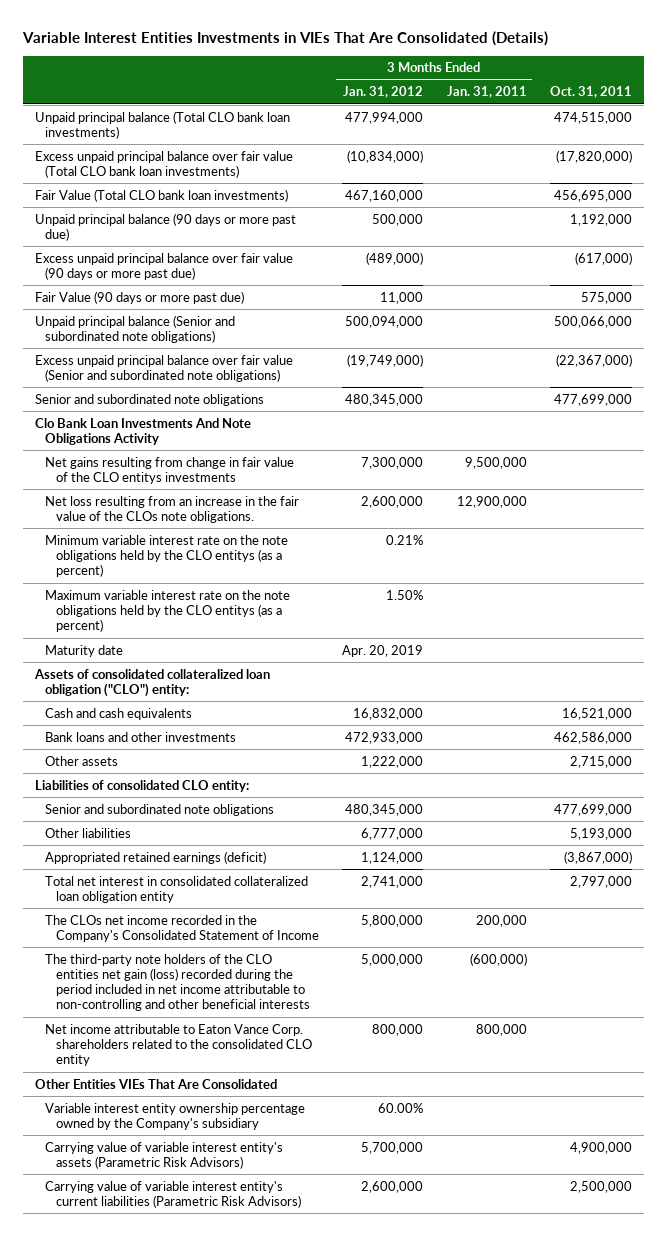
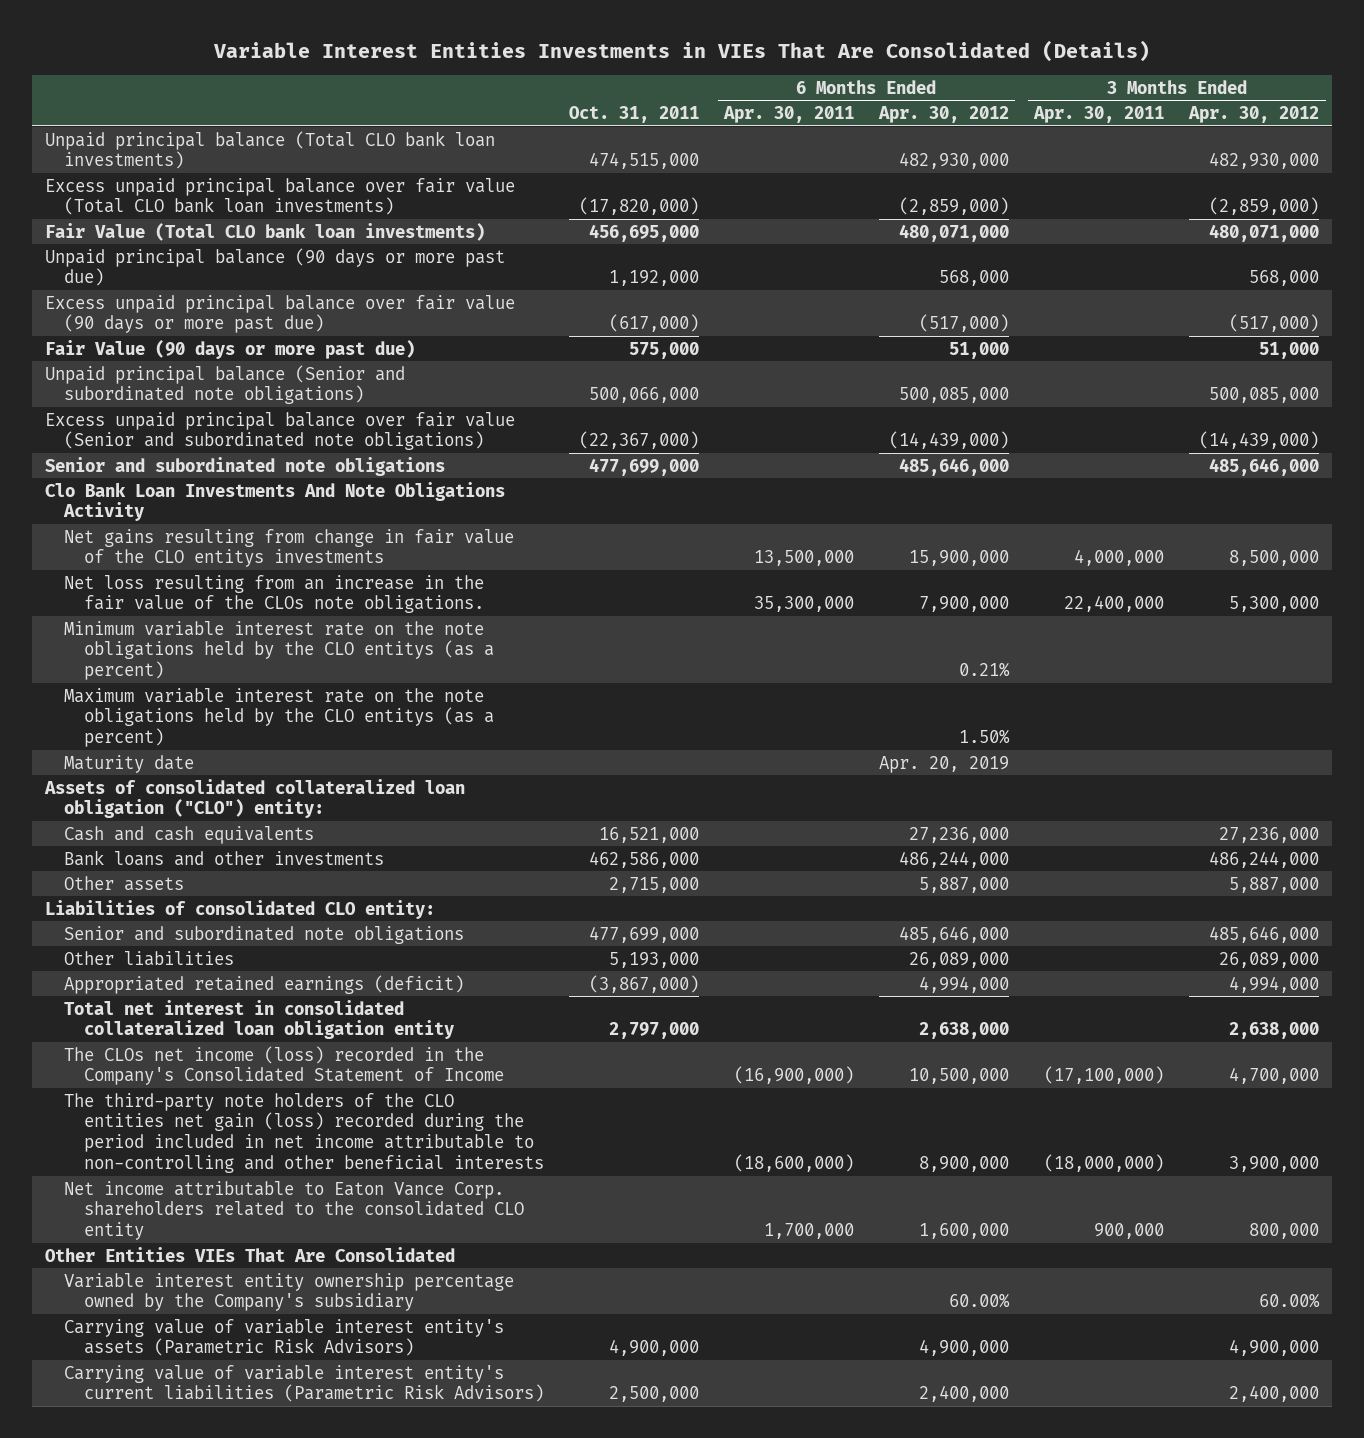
- | 3 Months Ended Jan. 31, 2012 | 3 Months Ended Jan. 31, 2011 | Oct. 31, 2011
+ | Oct. 31, 2011 | 6 Months Ended Apr. 30, 2011 | 6 Months Ended Apr. 30, 2012 | 3 Months Ended Apr. 30, 2011 | 3 Months Ended Apr. 30, 2012
- The CLOs net income recorded in the Company's Consolidated Statement of Income | 5,800,000 | 200,000 |
+ The CLOs net income (loss) recorded in the Company's Consolidated Statement of Income | | (16,900,000) | 10,500,000 | (17,100,000) | 4,700,000

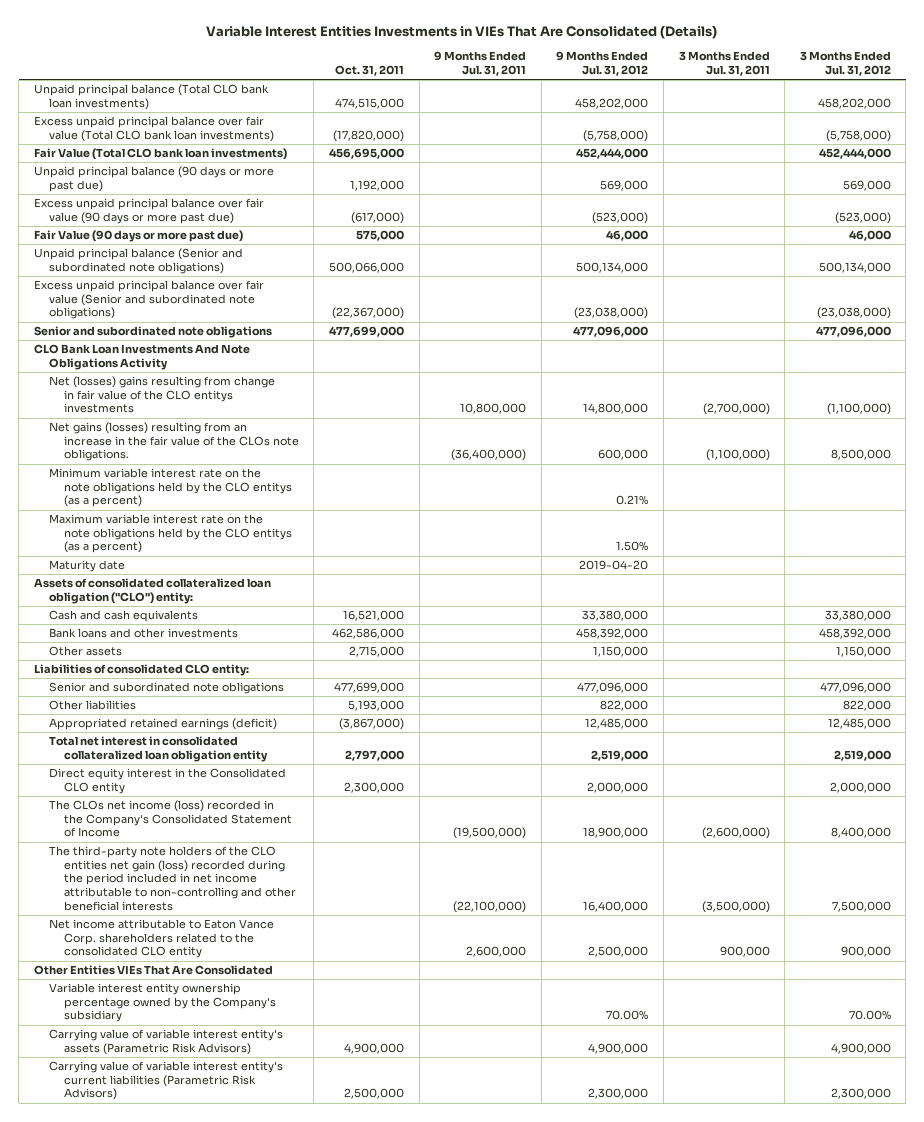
- | Oct. 31, 2011 | 6 Months Ended Apr. 30, 2011 | 6 Months Ended Apr. 30, 2012 | 3 Months Ended Apr. 30, 2011 | 3 Months Ended Apr. 30, 2012
+ | Oct. 31, 2011 | 9 Months Ended Jul. 31, 2011 | 9 Months Ended Jul. 31, 2012 | 3 Months Ended Jul. 31, 2011 | 3 Months Ended Jul. 31, 2012
- Clo Bank Loan Investments And Note Obligations Activity
- Net gains resulting from change in fair value of the CLO entitys investments | | 13,500,000 | 15,900,000 | 4,000,000 | 8,500,000
- Net loss resulting from an increase in the fair value of the CLOs note obligations. | | 35,300,000 | 7,900,000 | 22,400,000 | 5,300,000
+ CLO Bank Loan Investments And Note Obligations Activity
+ Net (losses) gains resulting from change in fair value of the CLO entitys investments | | 10,800,000 | 14,800,000 | (2,700,000) | (1,100,000)
+ Net gains (losses) resulting from an increase in the fair value of the CLOs note obligations. | | (36,400,000) | 600,000 | (1,100,000) | 8,500,000
+ Direct equity interest in the Consolidated CLO entity | 2,300,000 | | 2,000,000 | | 2,000,000

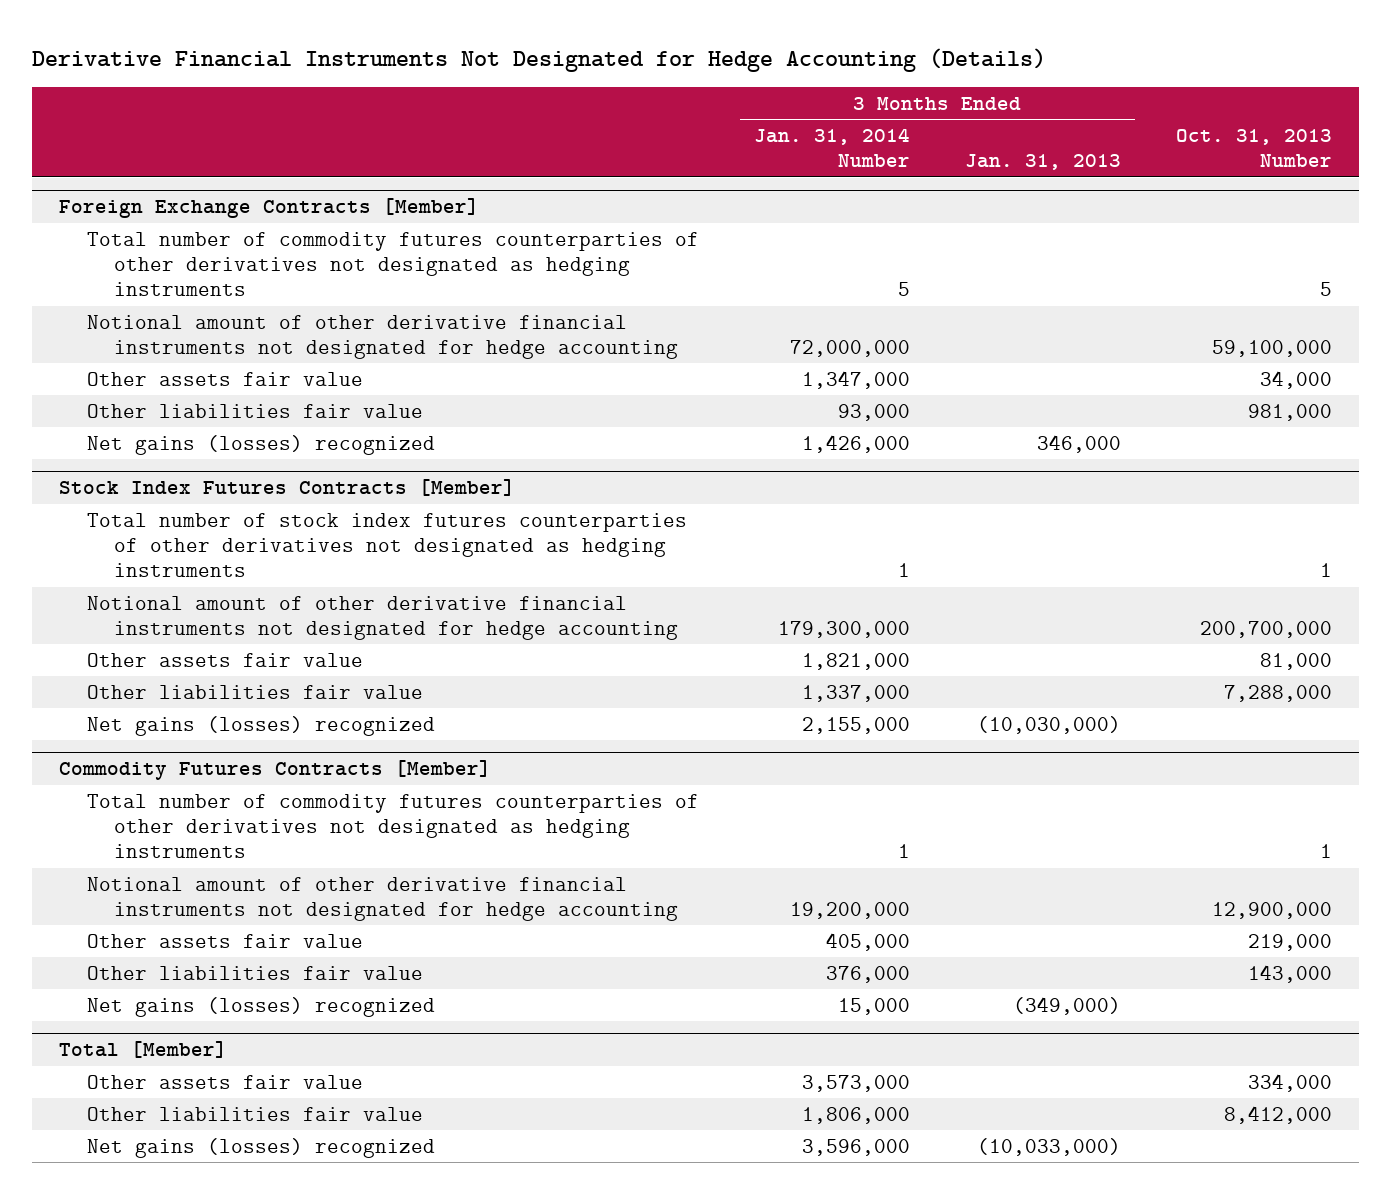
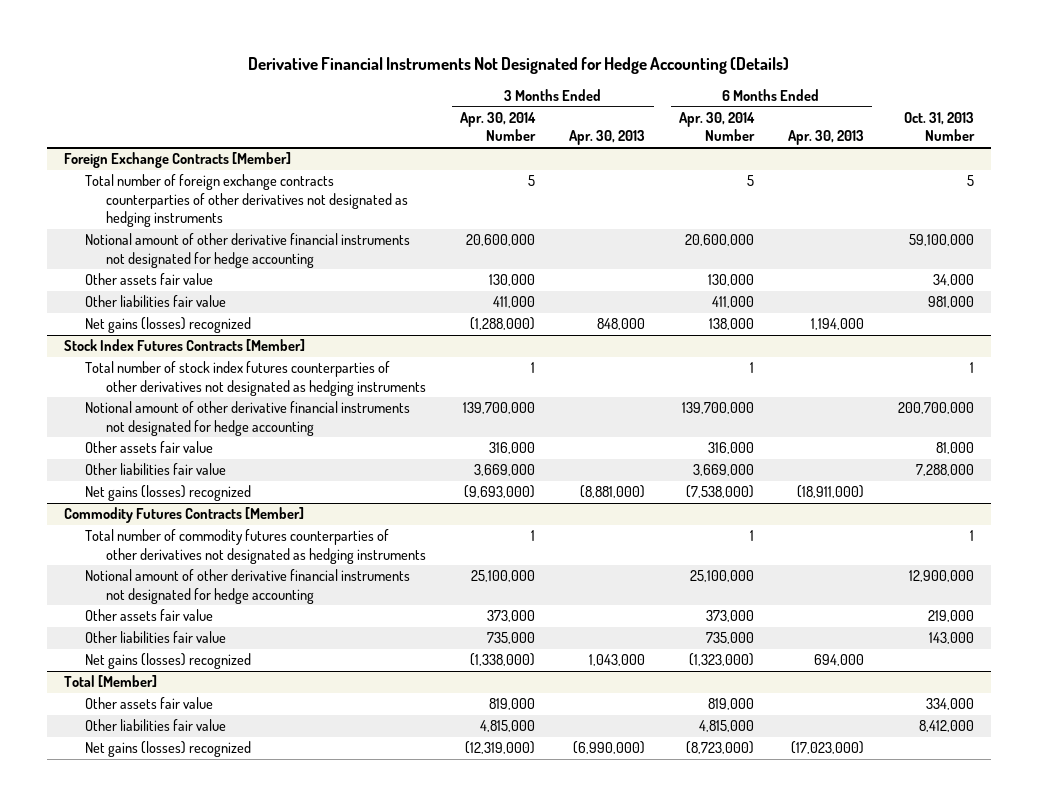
- | 3 Months Ended Jan. 31, 2014 Number | 3 Months Ended Jan. 31, 2013 | Oct. 31, 2013 Number
+ | 3 Months Ended Apr. 30, 2014 Number | 3 Months Ended Apr. 30, 2013 | 6 Months Ended Apr. 30, 2014 Number | 6 Months Ended Apr. 30, 2013 | Oct. 31, 2013 Number
@ Foreign Exchange Contracts [Member]
- Total number of commodity futures counterparties of other derivatives not designated as hedging instruments | 5 | | 5
+ Total number of foreign exchange contracts counterparties of other derivatives not designated as hedging instruments | 5 | | 5 | | 5

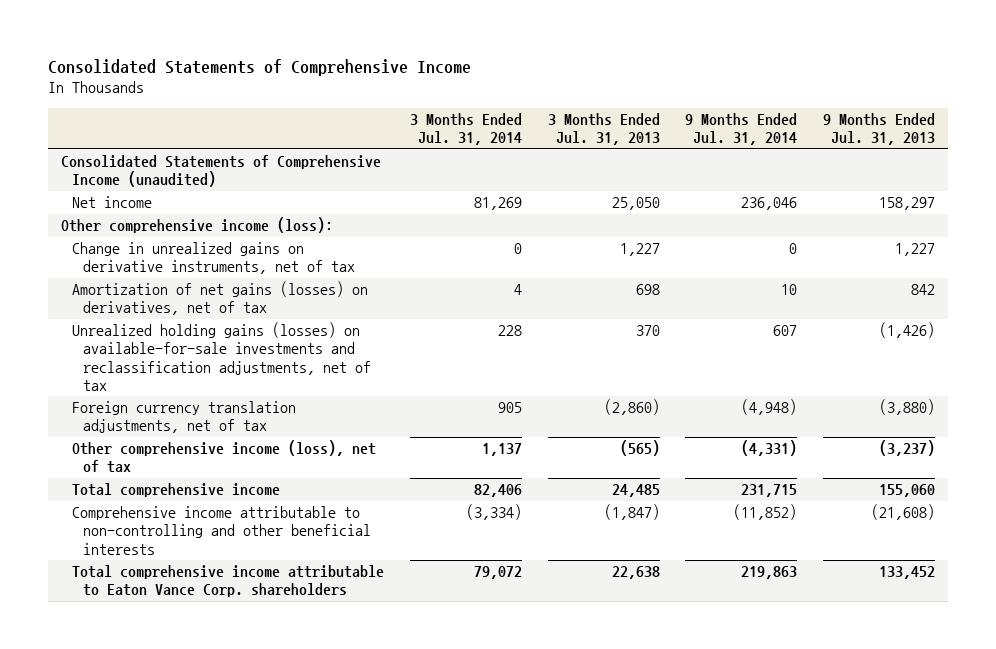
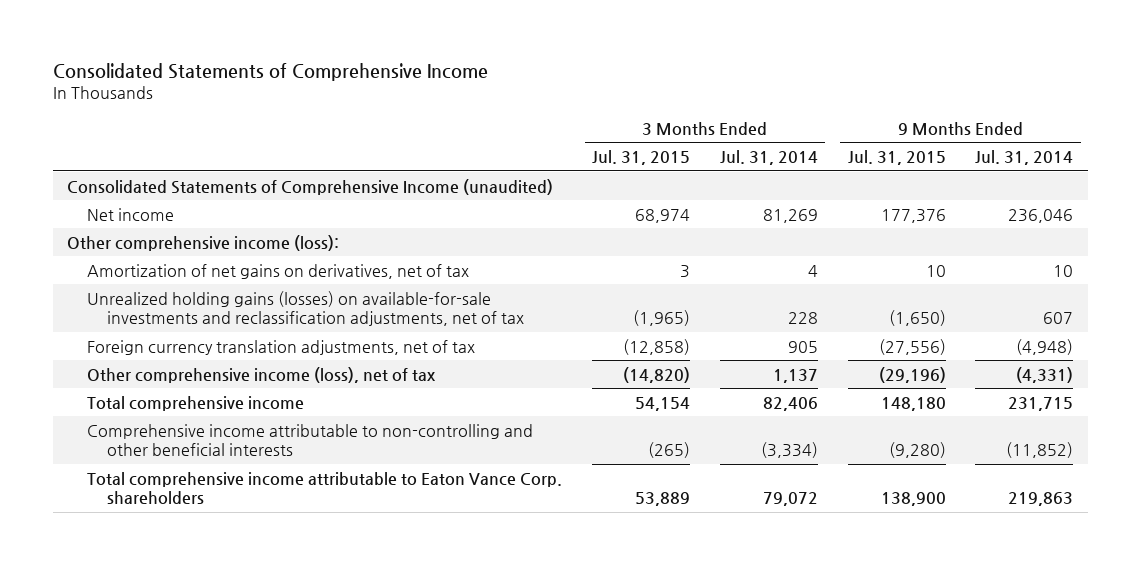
- | 3 Months Ended Jul. 31, 2014 | 3 Months Ended Jul. 31, 2013 | 9 Months Ended Jul. 31, 2014 | 9 Months Ended Jul. 31, 2013
+ | 3 Months Ended Jul. 31, 2015 | 3 Months Ended Jul. 31, 2014 | 9 Months Ended Jul. 31, 2015 | 9 Months Ended Jul. 31, 2014
- Change in unrealized gains on derivative instruments, net of tax | 0 | 1,227 | 0 | 1,227
- Amortization of net gains (losses) on derivatives, net of tax | 4 | 698 | 10 | 842
+ Amortization of net gains on derivatives, net of tax | 3 | 4 | 10 | 10

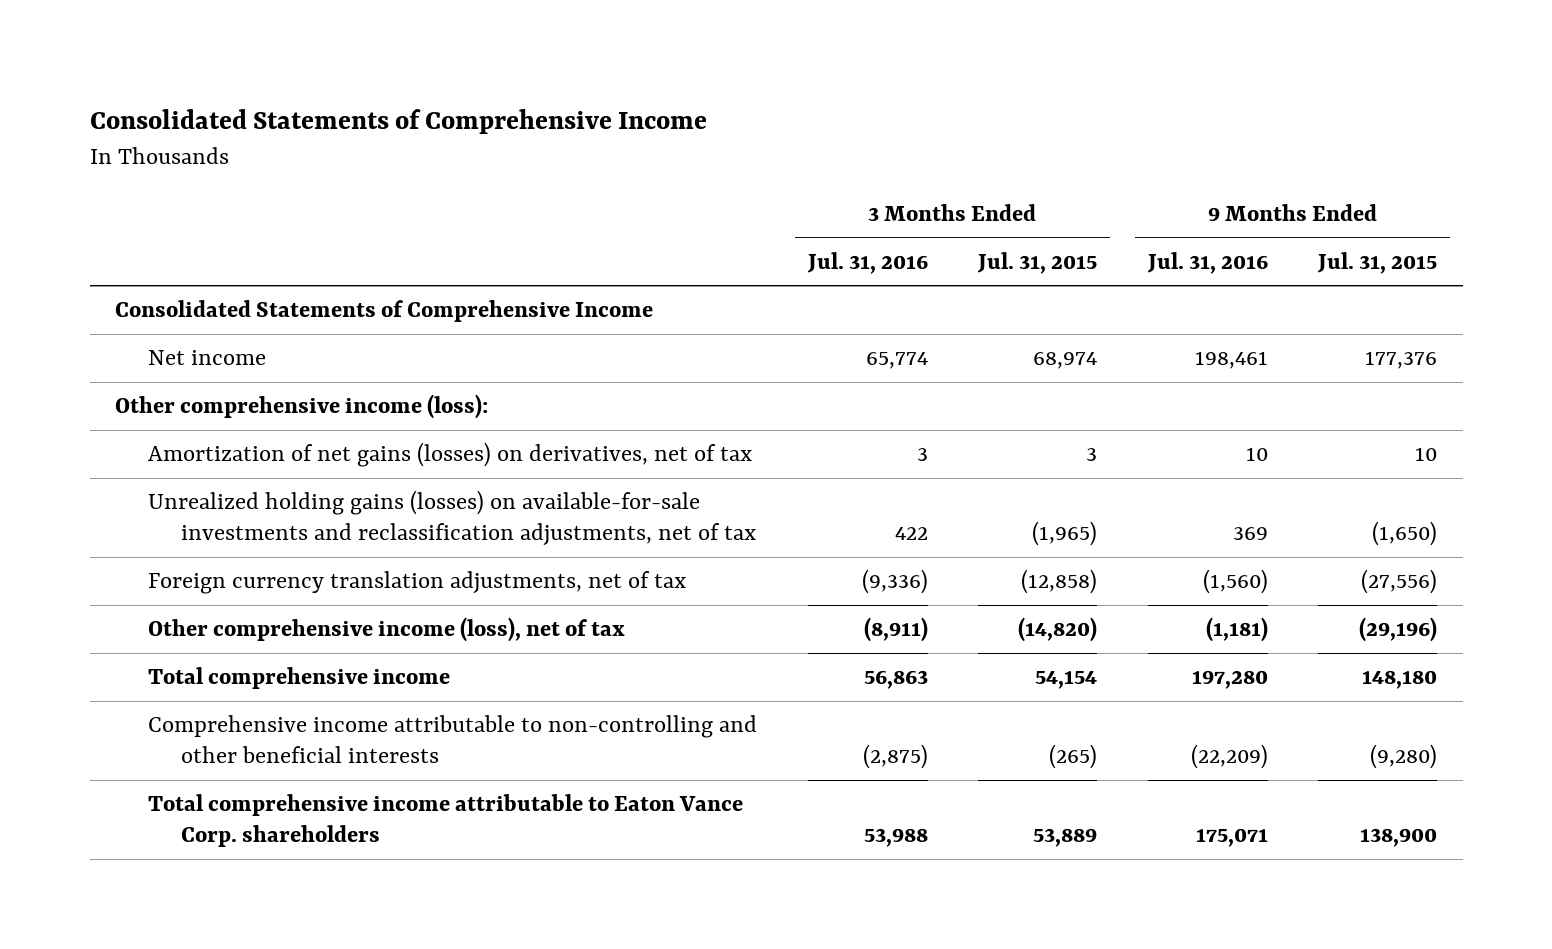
- | 3 Months Ended Jul. 31, 2015 | 3 Months Ended Jul. 31, 2014 | 9 Months Ended Jul. 31, 2015 | 9 Months Ended Jul. 31, 2014
+ | 3 Months Ended Jul. 31, 2016 | 3 Months Ended Jul. 31, 2015 | 9 Months Ended Jul. 31, 2016 | 9 Months Ended Jul. 31, 2015
- Consolidated Statements of Comprehensive Income (unaudited)
+ Consolidated Statements of Comprehensive Income
- Amortization of net gains on derivatives, net of tax | 3 | 4 | 10 | 10
+ Amortization of net gains (losses) on derivatives, net of tax | 3 | 3 | 10 | 10

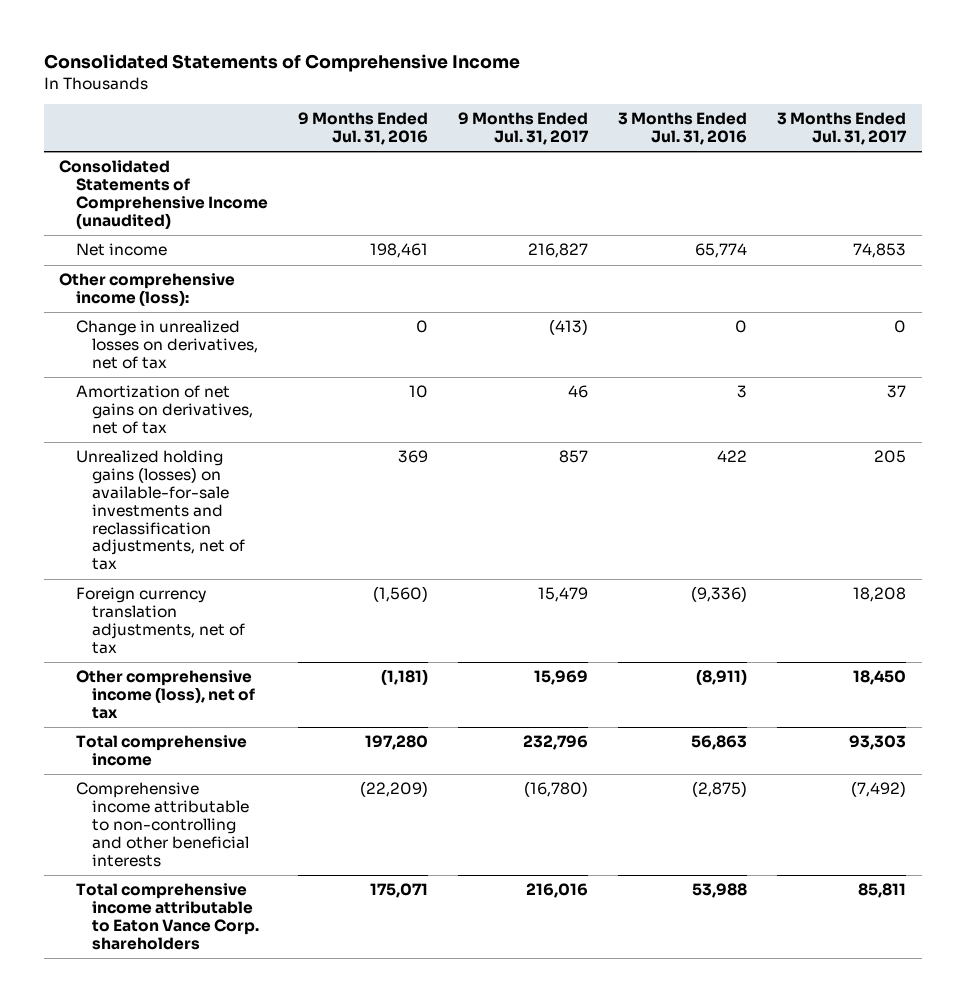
- | 3 Months Ended Jul. 31, 2016 | 3 Months Ended Jul. 31, 2015 | 9 Months Ended Jul. 31, 2016 | 9 Months Ended Jul. 31, 2015
+ | 9 Months Ended Jul. 31, 2016 | 9 Months Ended Jul. 31, 2017 | 3 Months Ended Jul. 31, 2016 | 3 Months Ended Jul. 31, 2017
- Consolidated Statements of Comprehensive Income
+ Consolidated Statements of Comprehensive Income (unaudited)
- Amortization of net gains (losses) on derivatives, net of tax | 3 | 3 | 10 | 10
+ Change in unrealized losses on derivatives, net of tax | 0 | (413) | 0 | 0
+ Amortization of net gains on derivatives, net of tax | 10 | 46 | 3 | 37

